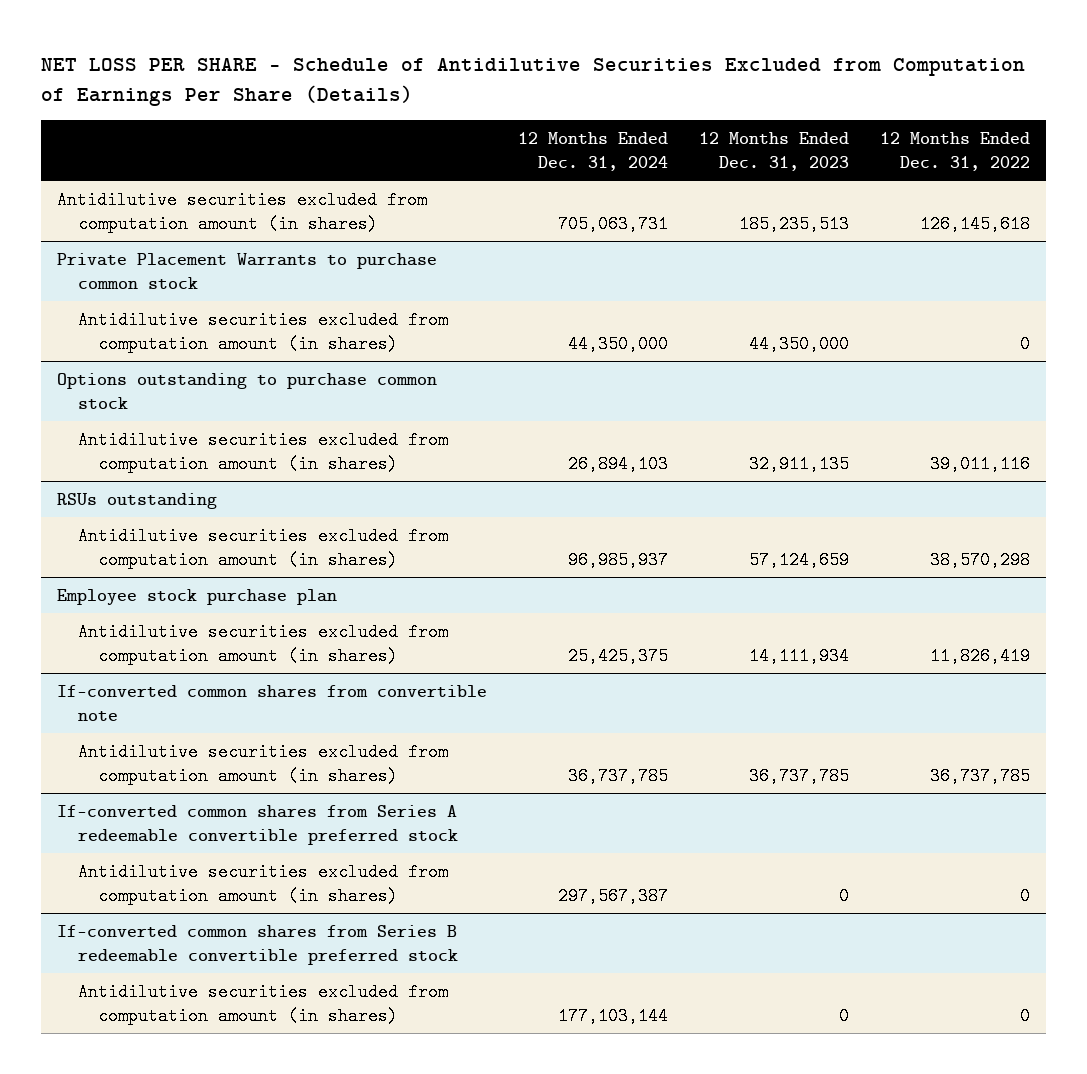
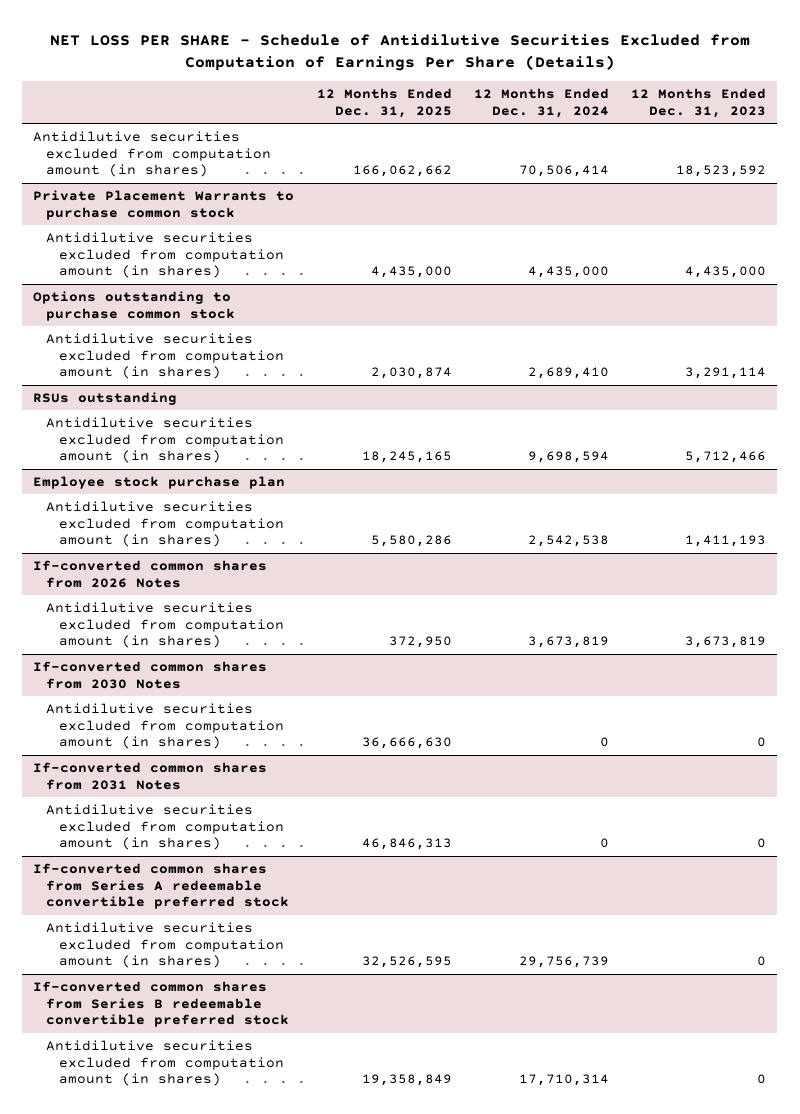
- | 12 Months Ended Dec. 31, 2024 | 12 Months Ended Dec. 31, 2023 | 12 Months Ended Dec. 31, 2022
+ | 12 Months Ended Dec. 31, 2025 | 12 Months Ended Dec. 31, 2024 | 12 Months Ended Dec. 31, 2023
- Antidilutive securities excluded from computation amount (in shares) | 705,063,731 | 185,235,513 | 126,145,618
+ Antidilutive securities excluded from computation amount (in shares) | 166,062,662 | 70,506,414 | 18,523,592
@ Private Placement Warrants to purchase common stock
- Antidilutive securities excluded from computation amount (in shares) | 44,350,000 | 44,350,000 | 0
+ Antidilutive securities excluded from computation amount (in shares) | 4,435,000 | 4,435,000 | 4,435,000
@ Options outstanding to purchase common stock
- Antidilutive securities excluded from computation amount (in shares) | 26,894,103 | 32,911,135 | 39,011,116
+ Antidilutive securities excluded from computation amount (in shares) | 2,030,874 | 2,689,410 | 3,291,114
@ RSUs outstanding
- Antidilutive securities excluded from computation amount (in shares) | 96,985,937 | 57,124,659 | 38,570,298
+ Antidilutive securities excluded from computation amount (in shares) | 18,245,165 | 9,698,594 | 5,712,466
@ Employee stock purchase plan
- Antidilutive securities excluded from computation amount (in shares) | 25,425,375 | 14,111,934 | 11,826,419
- If-converted common shares from convertible note
- Antidilutive securities excluded from computation amount (in shares) | 36,737,785 | 36,737,785 | 36,737,785
@ Employee stock purchase plan
+ Antidilutive securities excluded from computation amount (in shares) | 5,580,286 | 2,542,538 | 1,411,193
+ If-converted common shares from 2026 Notes
+ Antidilutive securities excluded from computation amount (in shares) | 372,950 | 3,673,819 | 3,673,819
+ If-converted common shares from 2030 Notes
+ Antidilutive securities excluded from computation amount (in shares) | 36,666,630 | 0 | 0
+ If-converted common shares from 2031 Notes
+ Antidilutive securities excluded from computation amount (in shares) | 46,846,313 | 0 | 0
@ If-converted common shares from Series A redeemable convertible preferred stock
- Antidilutive securities excluded from computation amount (in shares) | 297,567,387 | 0 | 0
+ Antidilutive securities excluded from computation amount (in shares) | 32,526,595 | 29,756,739 | 0
@ If-converted common shares from Series B redeemable convertible preferred stock
- Antidilutive securities excluded from computation amount (in shares) | 177,103,144 | 0 | 0
+ Antidilutive securities excluded from computation amount (in shares) | 19,358,849 | 17,710,314 | 0

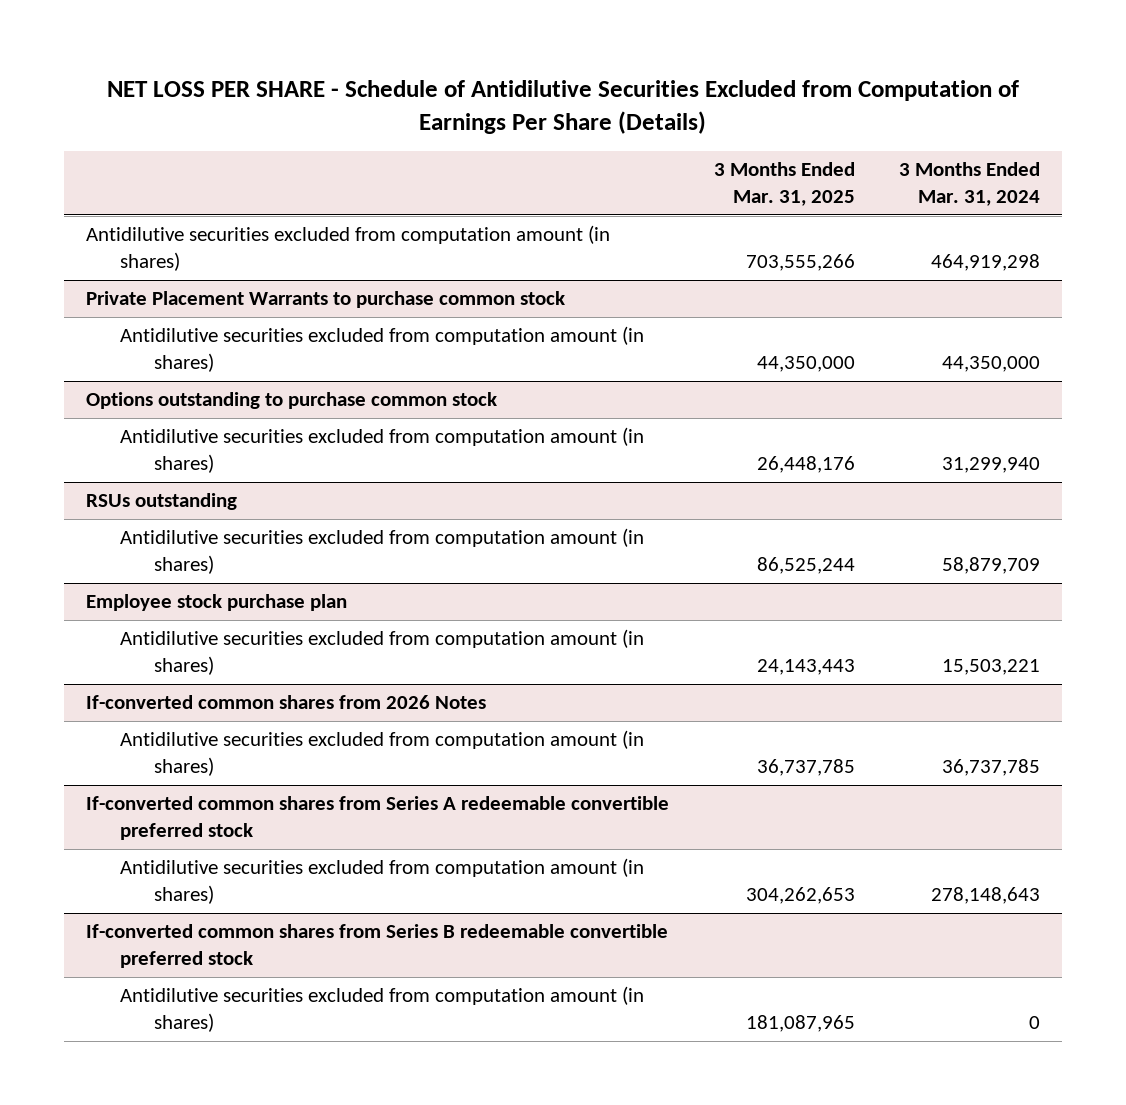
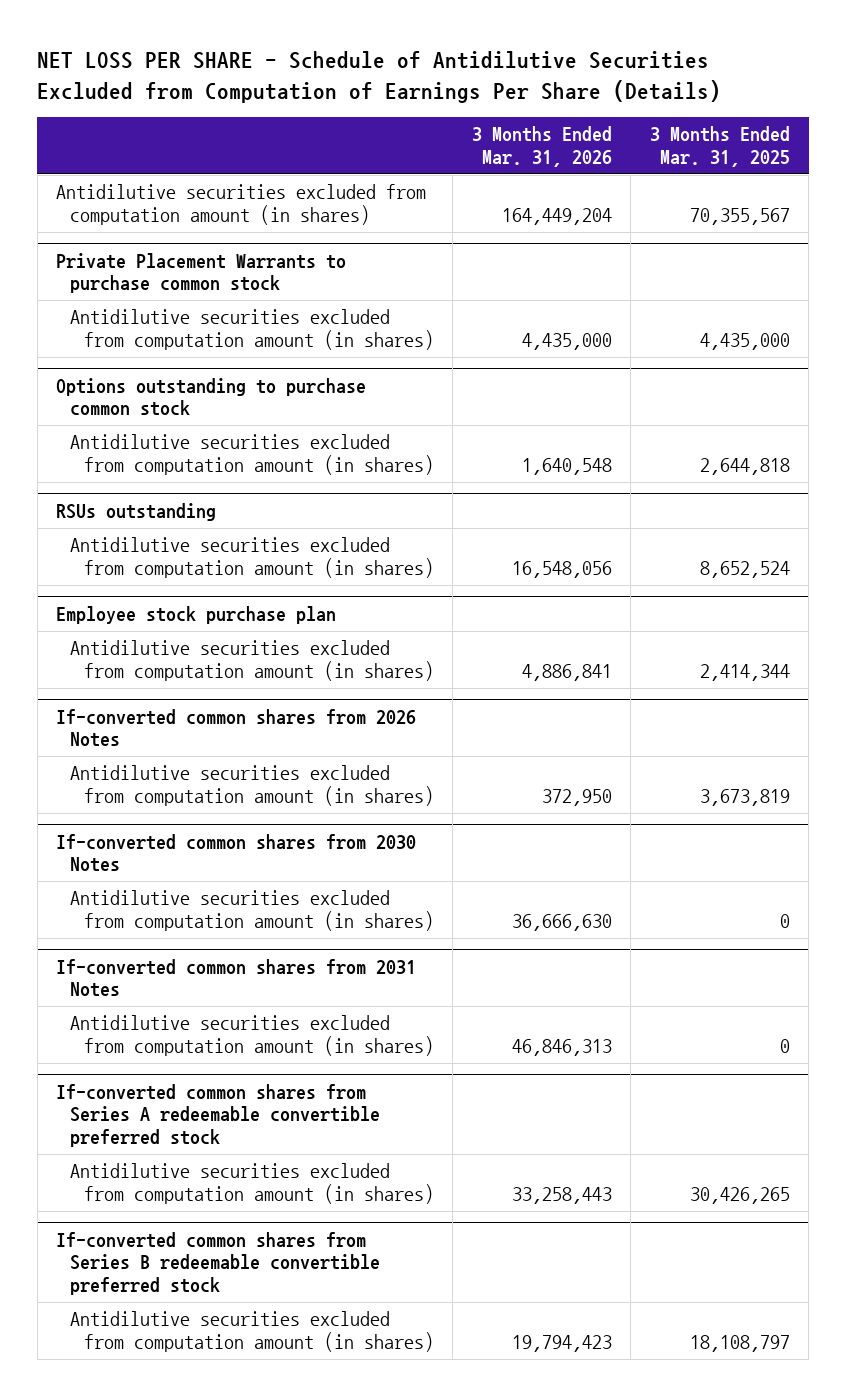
- | 3 Months Ended Mar. 31, 2025 | 3 Months Ended Mar. 31, 2024
+ | 3 Months Ended Mar. 31, 2026 | 3 Months Ended Mar. 31, 2025
- Antidilutive securities excluded from computation amount (in shares) | 703,555,266 | 464,919,298
+ Antidilutive securities excluded from computation amount (in shares) | 164,449,204 | 70,355,567
@ Private Placement Warrants to purchase common stock
- Antidilutive securities excluded from computation amount (in shares) | 44,350,000 | 44,350,000
+ Antidilutive securities excluded from computation amount (in shares) | 4,435,000 | 4,435,000
@ Options outstanding to purchase common stock
- Antidilutive securities excluded from computation amount (in shares) | 26,448,176 | 31,299,940
+ Antidilutive securities excluded from computation amount (in shares) | 1,640,548 | 2,644,818
@ RSUs outstanding
- Antidilutive securities excluded from computation amount (in shares) | 86,525,244 | 58,879,709
+ Antidilutive securities excluded from computation amount (in shares) | 16,548,056 | 8,652,524
@ Employee stock purchase plan
- Antidilutive securities excluded from computation amount (in shares) | 24,143,443 | 15,503,221
+ Antidilutive securities excluded from computation amount (in shares) | 4,886,841 | 2,414,344
@ If-converted common shares from 2026 Notes
- Antidilutive securities excluded from computation amount (in shares) | 36,737,785 | 36,737,785
+ Antidilutive securities excluded from computation amount (in shares) | 372,950 | 3,673,819
+ If-converted common shares from 2030 Notes
+ Antidilutive securities excluded from computation amount (in shares) | 36,666,630 | 0
+ If-converted common shares from 2031 Notes
+ Antidilutive securities excluded from computation amount (in shares) | 46,846,313 | 0
@ If-converted common shares from Series A redeemable convertible preferred stock
- Antidilutive securities excluded from computation amount (in shares) | 304,262,653 | 278,148,643
+ Antidilutive securities excluded from computation amount (in shares) | 33,258,443 | 30,426,265
@ If-converted common shares from Series B redeemable convertible preferred stock
- Antidilutive securities excluded from computation amount (in shares) | 181,087,965 | 0
+ Antidilutive securities excluded from computation amount (in shares) | 19,794,423 | 18,108,797

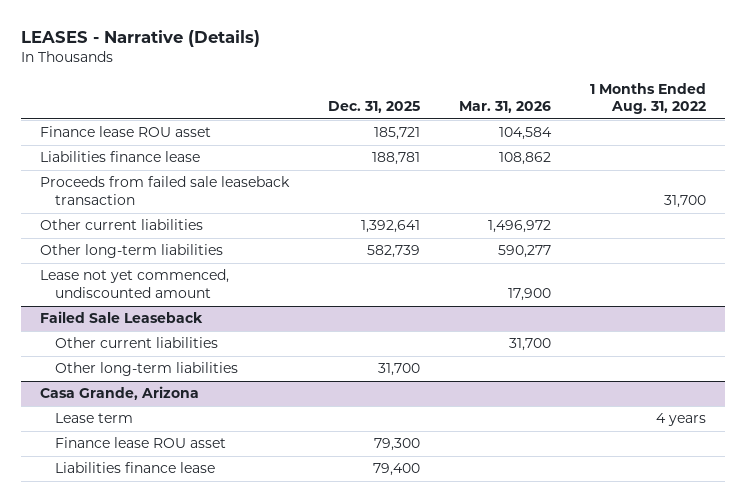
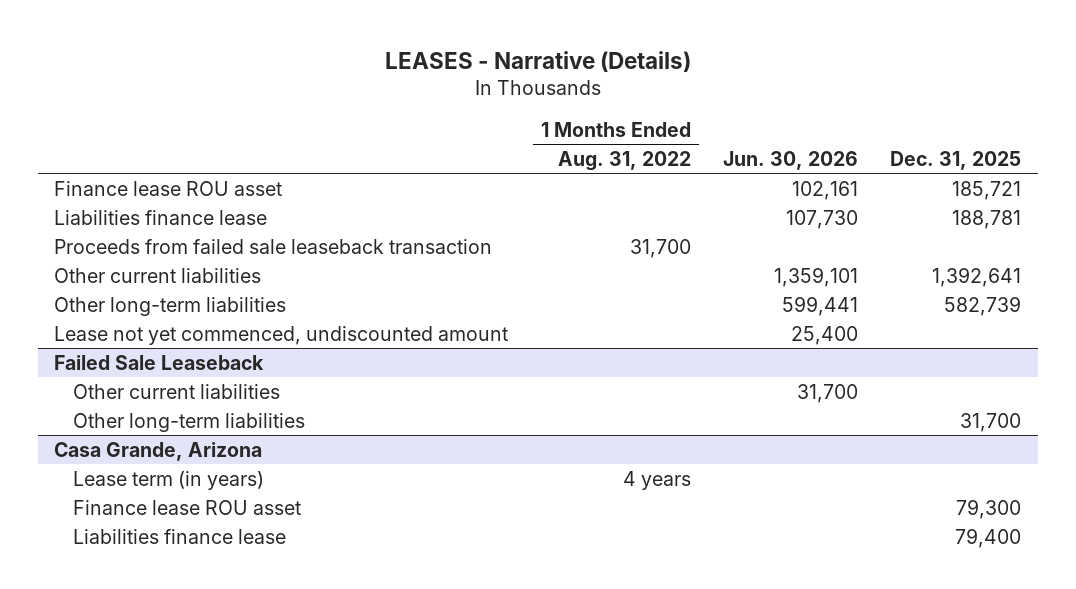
- | Dec. 31, 2025 | Mar. 31, 2026 | 1 Months Ended Aug. 31, 2022
+ | 1 Months Ended Aug. 31, 2022 | Jun. 30, 2026 | Dec. 31, 2025
@ Casa Grande, Arizona
- Lease term | | | 4 years
+ Lease term (in years) | 4 years | |

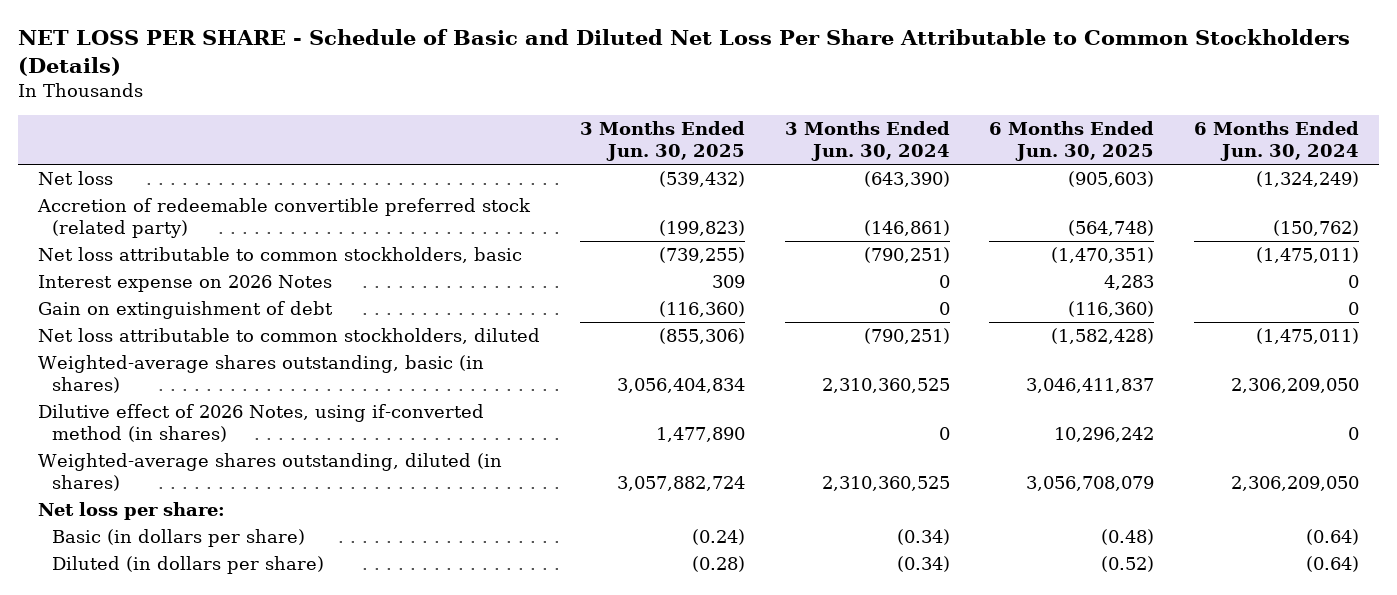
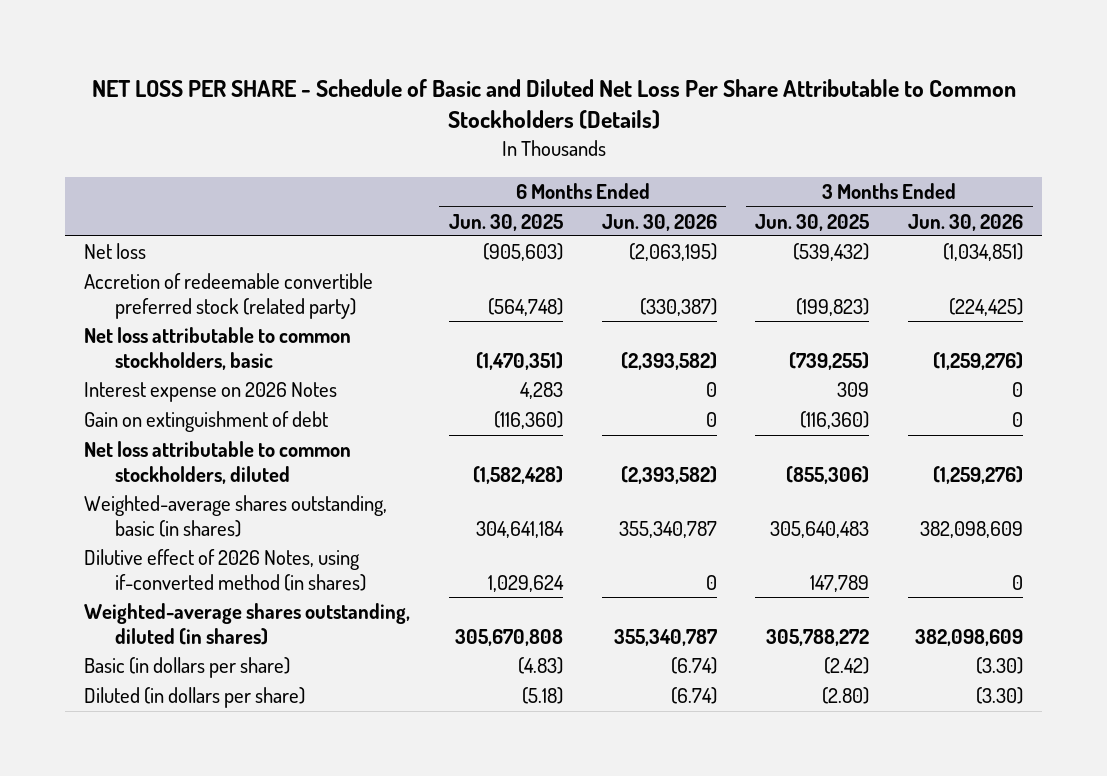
- | 3 Months Ended Jun. 30, 2025 | 3 Months Ended Jun. 30, 2024 | 6 Months Ended Jun. 30, 2025 | 6 Months Ended Jun. 30, 2024
+ | 6 Months Ended Jun. 30, 2025 | 6 Months Ended Jun. 30, 2026 | 3 Months Ended Jun. 30, 2025 | 3 Months Ended Jun. 30, 2026
- Weighted-average shares outstanding, basic (in shares) | 3,056,404,834 | 2,310,360,525 | 3,046,411,837 | 2,306,209,050
- Dilutive effect of 2026 Notes, using if-converted method (in shares) | 1,477,890 | 0 | 10,296,242 | 0
- Weighted-average shares outstanding, diluted (in shares) | 3,057,882,724 | 2,310,360,525 | 3,056,708,079 | 2,306,209,050
- Net loss per share:
- Basic (in dollars per share) | (0.24) | (0.34) | (0.48) | (0.64)
- Diluted (in dollars per share) | (0.28) | (0.34) | (0.52) | (0.64)
+ Weighted-average shares outstanding, basic (in shares) | 304,641,184 | 355,340,787 | 305,640,483 | 382,098,609
+ Dilutive effect of 2026 Notes, using if-converted method (in shares) | 1,029,624 | 0 | 147,789 | 0
+ Weighted-average shares outstanding, diluted (in shares) | 305,670,808 | 355,340,787 | 305,788,272 | 382,098,609
+ Basic (in dollars per share) | (4.83) | (6.74) | (2.42) | (3.30)
+ Diluted (in dollars per share) | (5.18) | (6.74) | (2.80) | (3.30)

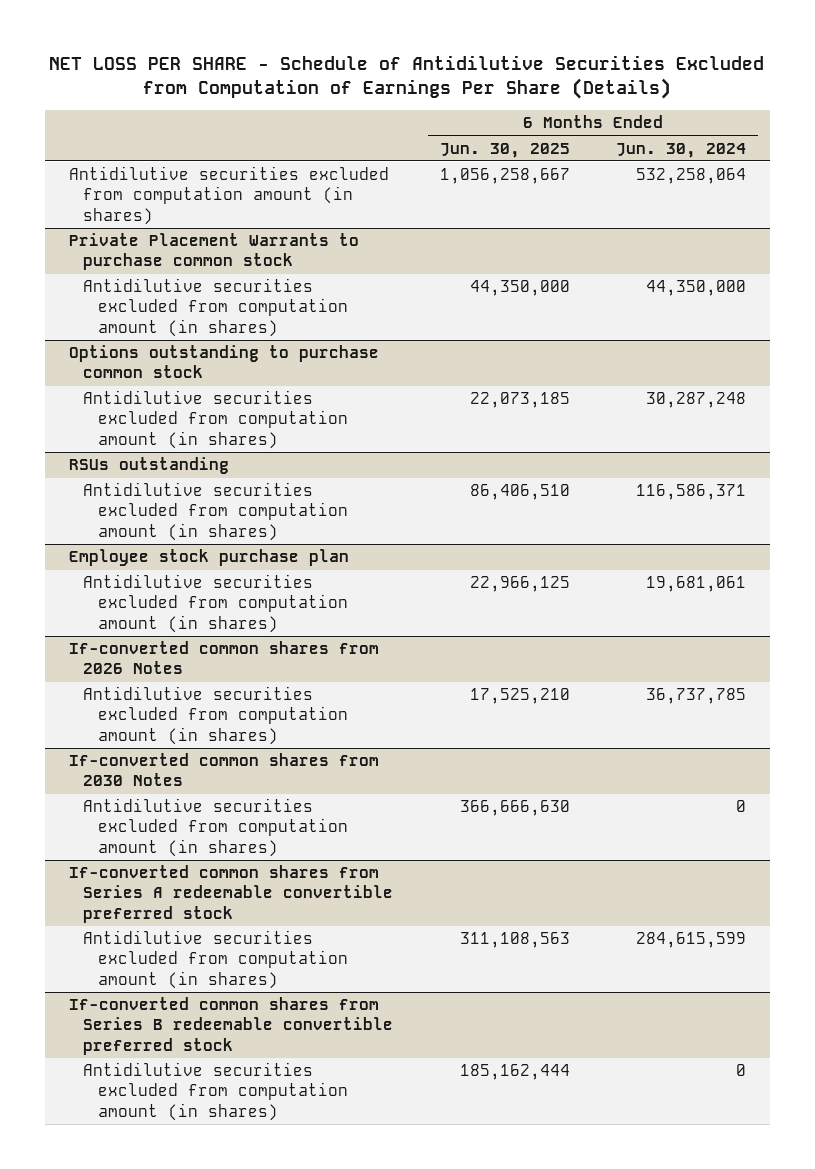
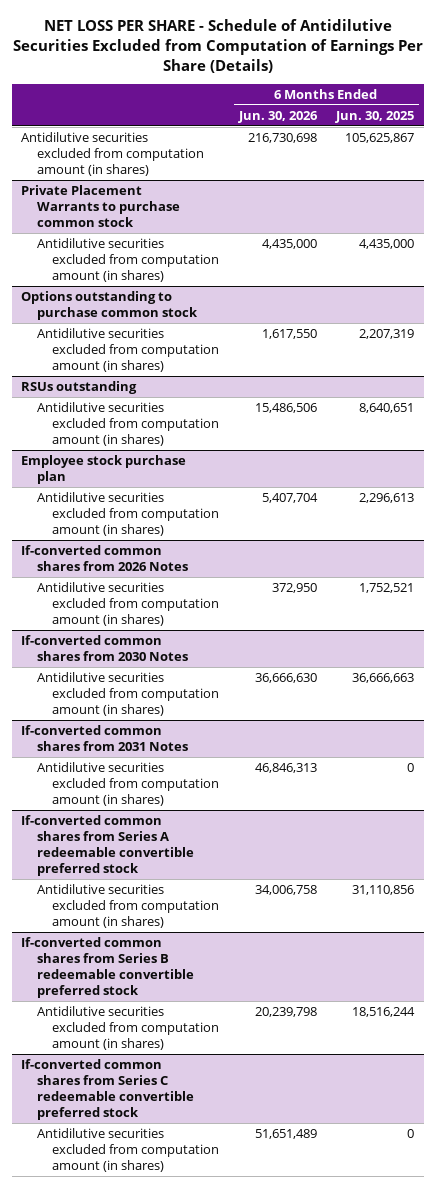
- | 6 Months Ended Jun. 30, 2025 | 6 Months Ended Jun. 30, 2024
+ | 6 Months Ended Jun. 30, 2026 | 6 Months Ended Jun. 30, 2025
- Antidilutive securities excluded from computation amount (in shares) | 1,056,258,667 | 532,258,064
+ Antidilutive securities excluded from computation amount (in shares) | 216,730,698 | 105,625,867
@ Private Placement Warrants to purchase common stock
- Antidilutive securities excluded from computation amount (in shares) | 44,350,000 | 44,350,000
+ Antidilutive securities excluded from computation amount (in shares) | 4,435,000 | 4,435,000
@ Options outstanding to purchase common stock
- Antidilutive securities excluded from computation amount (in shares) | 22,073,185 | 30,287,248
+ Antidilutive securities excluded from computation amount (in shares) | 1,617,550 | 2,207,319
@ RSUs outstanding
- Antidilutive securities excluded from computation amount (in shares) | 86,406,510 | 116,586,371
+ Antidilutive securities excluded from computation amount (in shares) | 15,486,506 | 8,640,651
@ Employee stock purchase plan
- Antidilutive securities excluded from computation amount (in shares) | 22,966,125 | 19,681,061
+ Antidilutive securities excluded from computation amount (in shares) | 5,407,704 | 2,296,613
@ If-converted common shares from 2026 Notes
- Antidilutive securities excluded from computation amount (in shares) | 17,525,210 | 36,737,785
+ Antidilutive securities excluded from computation amount (in shares) | 372,950 | 1,752,521
@ If-converted common shares from 2030 Notes
- Antidilutive securities excluded from computation amount (in shares) | 366,666,630 | 0
+ Antidilutive securities excluded from computation amount (in shares) | 36,666,630 | 36,666,663
+ If-converted common shares from 2031 Notes
+ Antidilutive securities excluded from computation amount (in shares) | 46,846,313 | 0
@ If-converted common shares from Series A redeemable convertible preferred stock
- Antidilutive securities excluded from computation amount (in shares) | 311,108,563 | 284,615,599
+ Antidilutive securities excluded from computation amount (in shares) | 34,006,758 | 31,110,856
@ If-converted common shares from Series B redeemable convertible preferred stock
- Antidilutive securities excluded from computation amount (in shares) | 185,162,444 | 0
+ Antidilutive securities excluded from computation amount (in shares) | 20,239,798 | 18,516,244
+ If-converted common shares from Series C redeemable convertible preferred stock
+ Antidilutive securities excluded from computation amount (in shares) | 51,651,489 | 0

